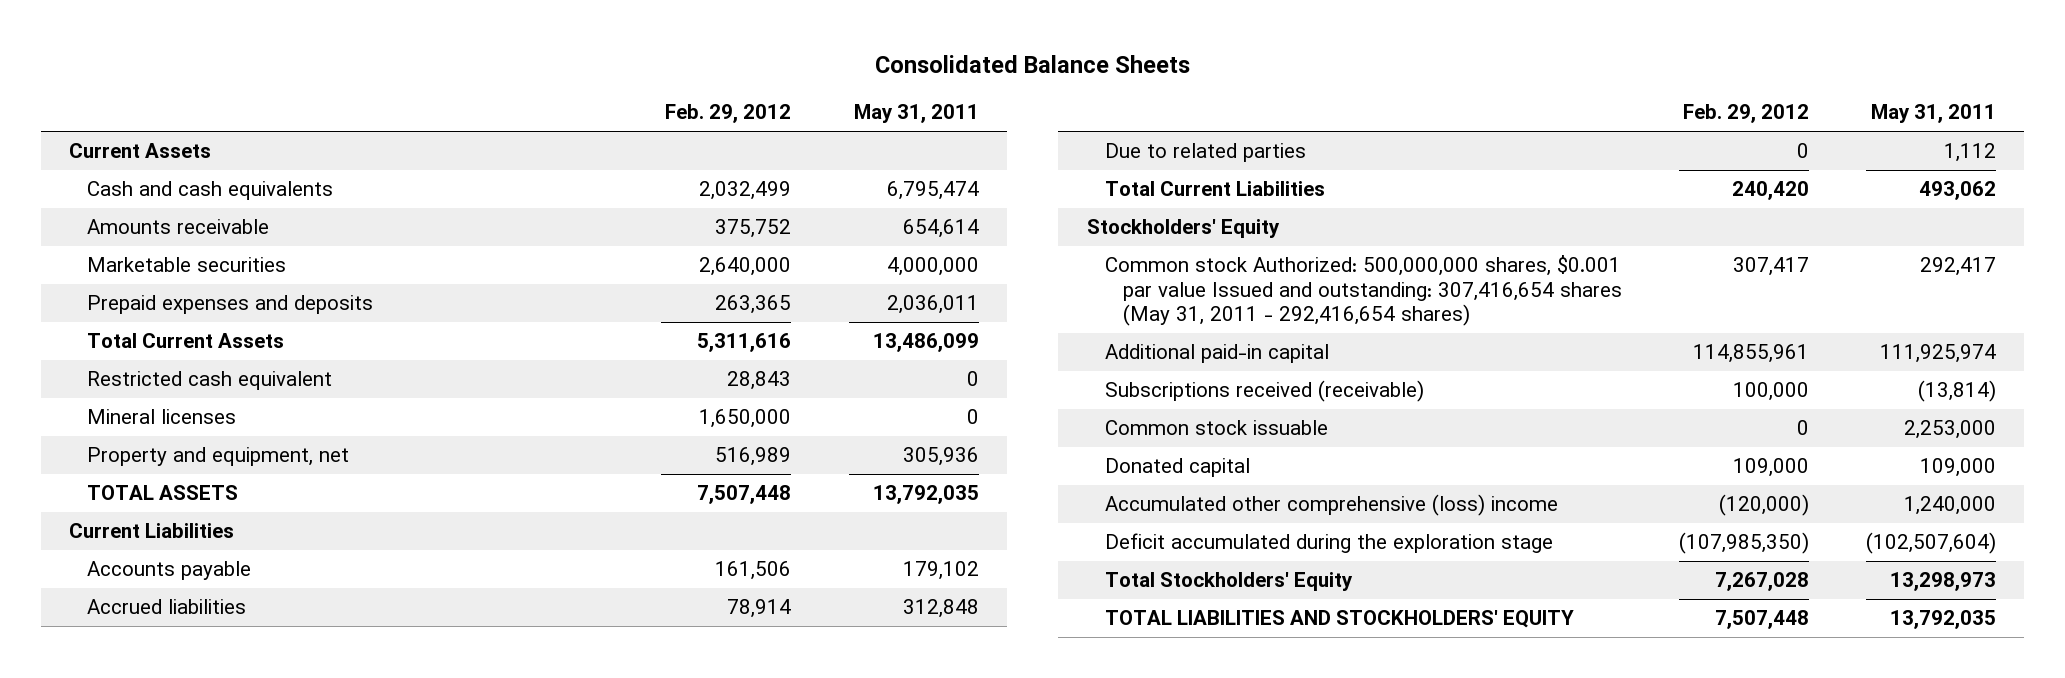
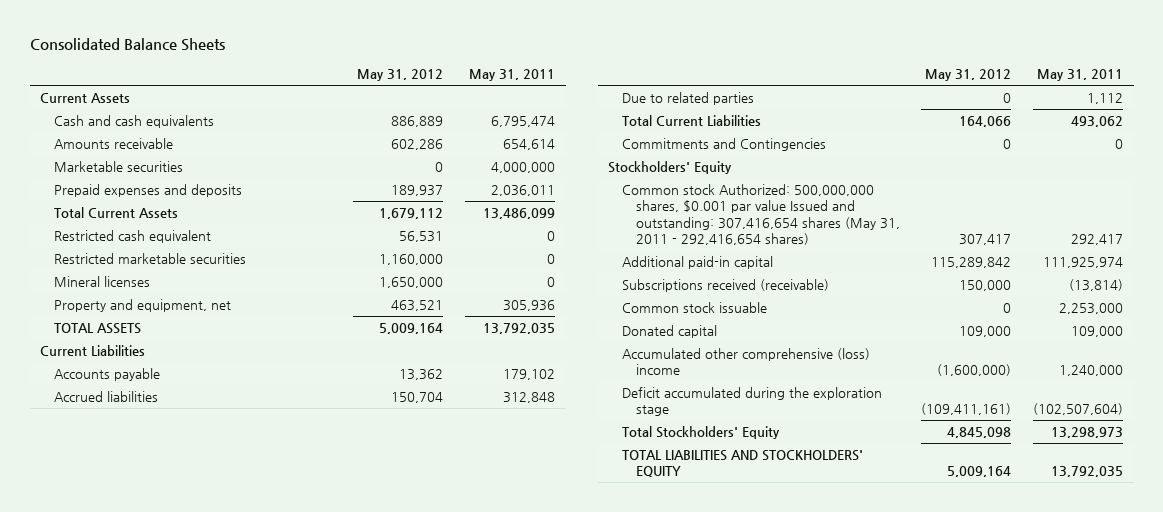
- | Feb. 29, 2012 | May 31, 2011
+ | May 31, 2012 | May 31, 2011
+ Restricted marketable securities | 1,160,000 | 0
+ Commitments and Contingencies | 0 | 0

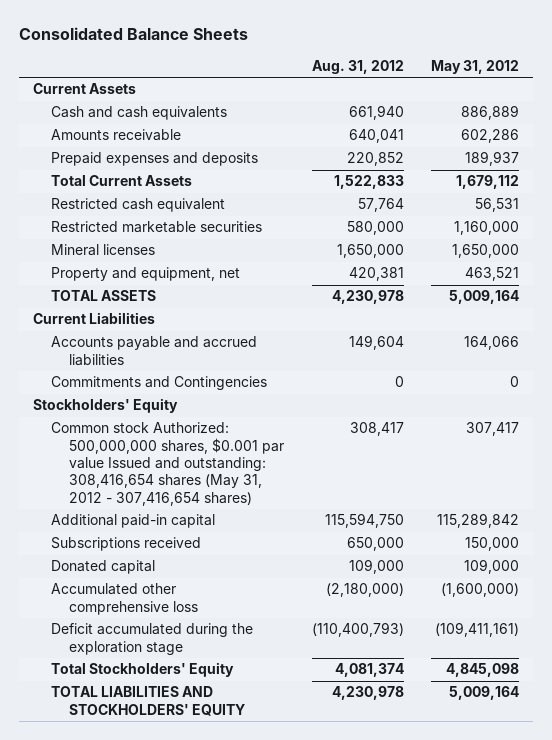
- | May 31, 2012 | May 31, 2011
+ | Aug. 31, 2012 | May 31, 2012
- Marketable securities | 0 | 4,000,000
- Accounts payable | 13,362 | 179,102
- Accrued liabilities | 150,704 | 312,848
- Due to related parties | 0 | 1,112
- Total Current Liabilities | 164,066 | 493,062
+ Accounts payable and accrued liabilities | 149,604 | 164,066
- Common stock Authorized: 500,000,000 shares, $0.001 par value Issued and outstanding: 307,416,654 shares (May 31, 2011 - 292,416,654 shares) | 307,417 | 292,417
+ Common stock Authorized: 500,000,000 shares, $0.001 par value Issued and outstanding: 308,416,654 shares (May 31, 2012 - 307,416,654 shares) | 308,417 | 307,417
- Subscriptions received (receivable) | 150,000 | (13,814)
- Common stock issuable | 0 | 2,253,000
+ Subscriptions received | 650,000 | 150,000
- Accumulated other comprehensive (loss) income | (1,600,000) | 1,240,000
+ Accumulated other comprehensive loss | (2,180,000) | (1,600,000)

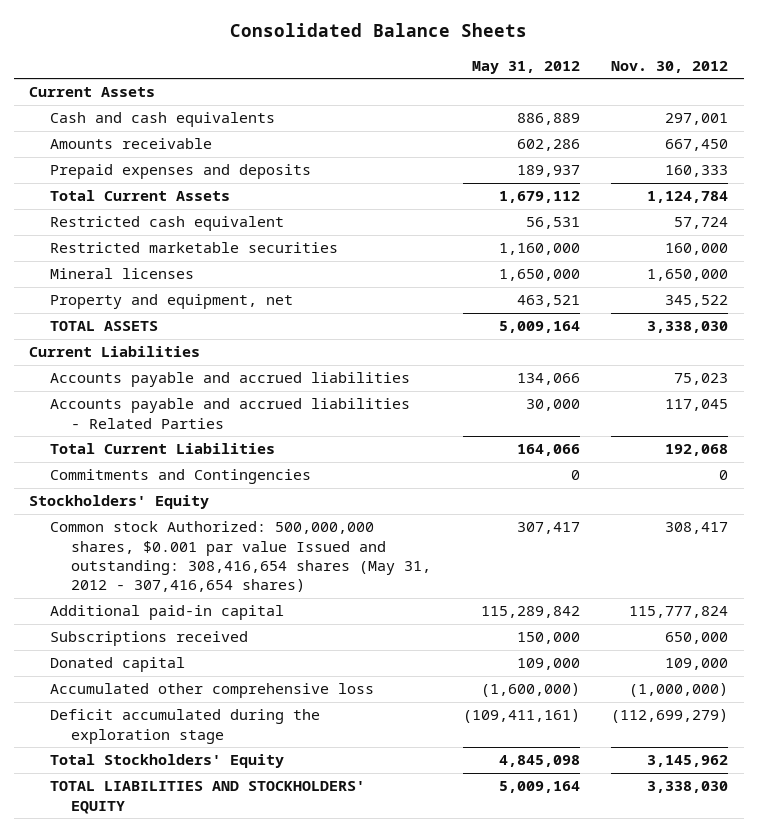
- | Aug. 31, 2012 | May 31, 2012
+ | May 31, 2012 | Nov. 30, 2012
- Accounts payable and accrued liabilities | 149,604 | 164,066
+ Accounts payable and accrued liabilities | 134,066 | 75,023
+ Accounts payable and accrued liabilities - Related Parties | 30,000 | 117,045
+ Total Current Liabilities | 164,066 | 192,068

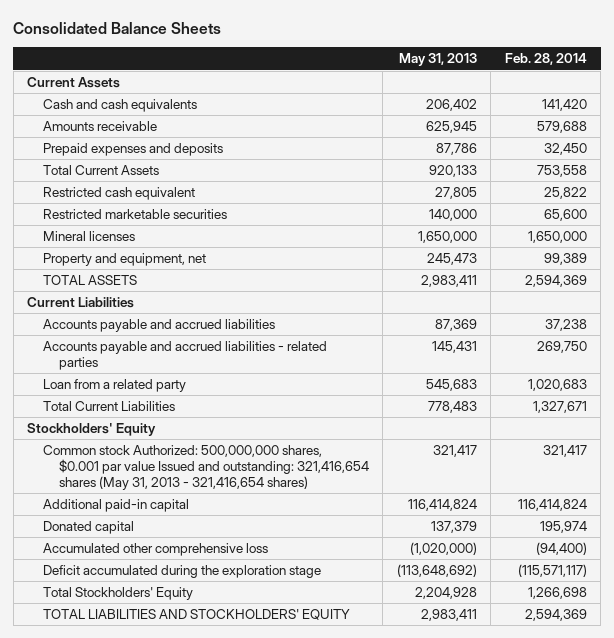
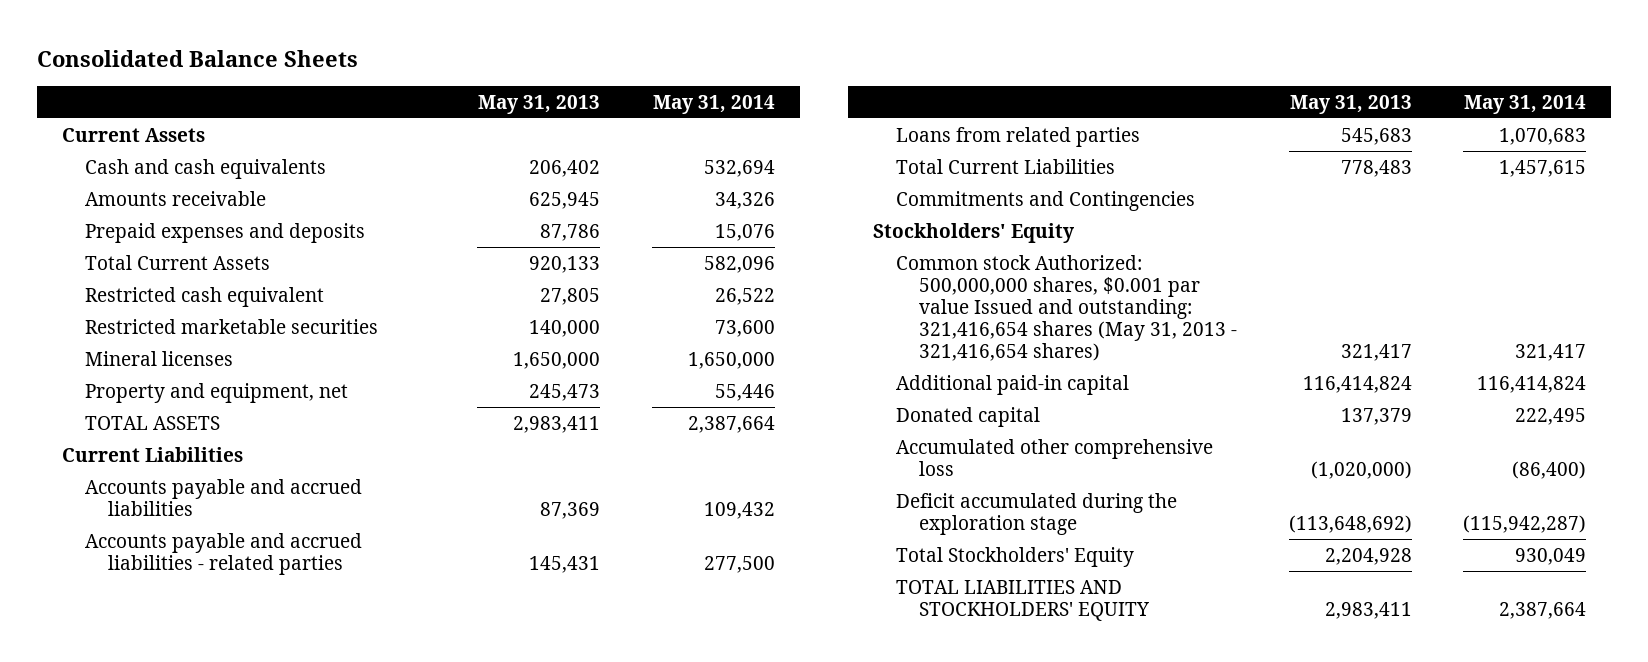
- | May 31, 2013 | Feb. 28, 2014
+ | May 31, 2013 | May 31, 2014
- Loan from a related party | 545,683 | 1,020,683
+ Loans from related parties | 545,683 | 1,070,683
+ Commitments and Contingencies

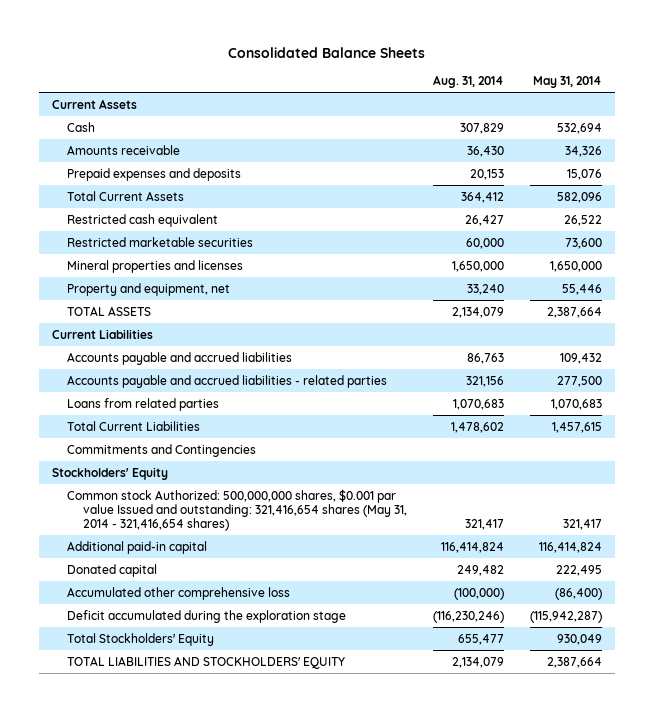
- | May 31, 2013 | May 31, 2014
+ | Aug. 31, 2014 | May 31, 2014
- Cash and cash equivalents | 206,402 | 532,694
+ Cash | 307,829 | 532,694
- Mineral licenses | 1,650,000 | 1,650,000
+ Mineral properties and licenses | 1,650,000 | 1,650,000
- Common stock Authorized: 500,000,000 shares, $0.001 par value Issued and outstanding: 321,416,654 shares (May 31, 2013 - 321,416,654 shares) | 321,417 | 321,417
+ Common stock Authorized: 500,000,000 shares, $0.001 par value Issued and outstanding: 321,416,654 shares (May 31, 2014 - 321,416,654 shares) | 321,417 | 321,417

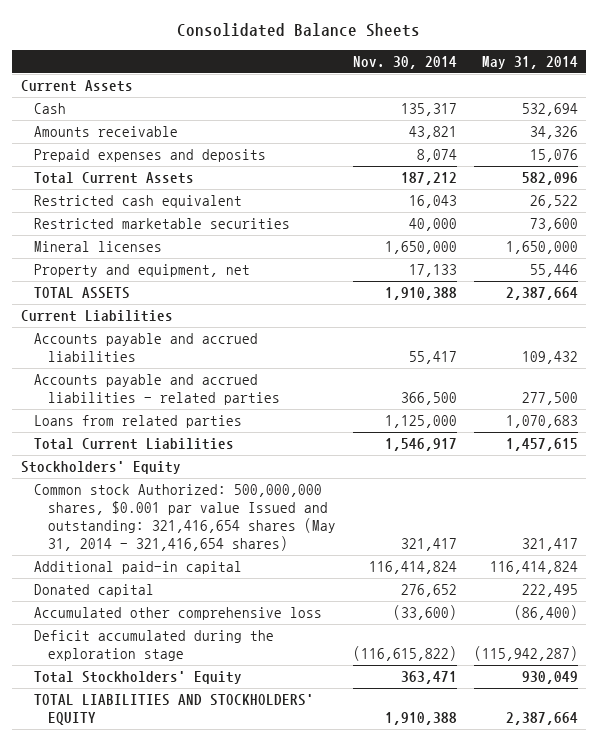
- | Aug. 31, 2014 | May 31, 2014
+ | Nov. 30, 2014 | May 31, 2014
- Mineral properties and licenses | 1,650,000 | 1,650,000
+ Mineral licenses | 1,650,000 | 1,650,000
- Commitments and Contingencies

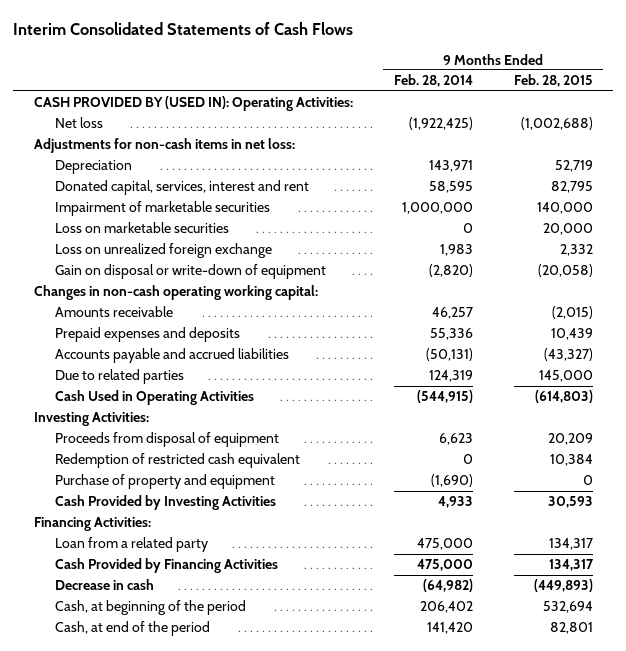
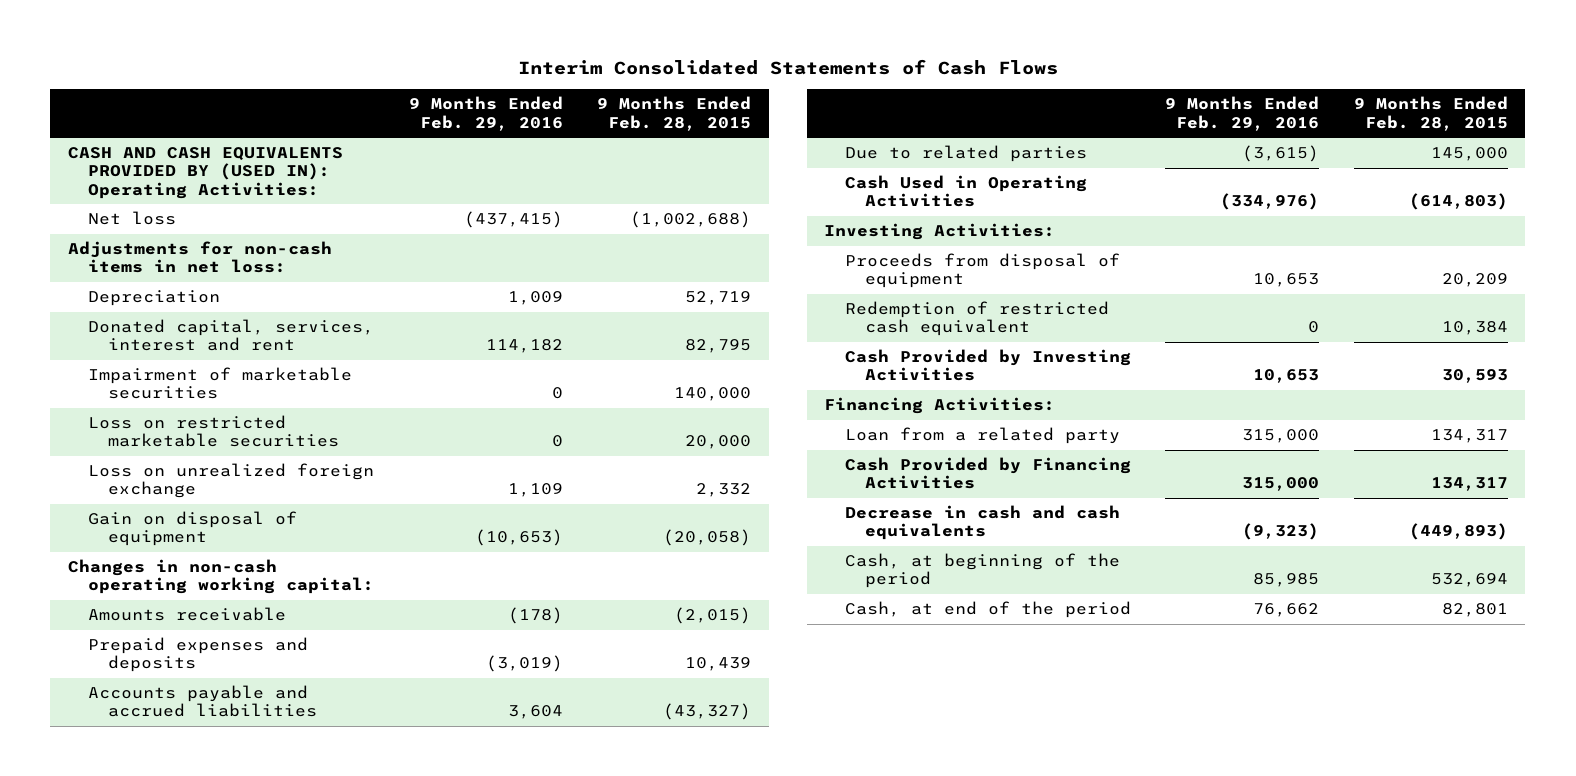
- | 9 Months Ended Feb. 28, 2014 | 9 Months Ended Feb. 28, 2015
+ | 9 Months Ended Feb. 29, 2016 | 9 Months Ended Feb. 28, 2015
- CASH PROVIDED BY (USED IN): Operating Activities:
+ CASH AND CASH EQUIVALENTS PROVIDED BY (USED IN): Operating Activities:
- Loss on marketable securities | 0 | 20,000
+ Loss on restricted marketable securities | 0 | 20,000
- Gain on disposal or write-down of equipment | (2,820) | (20,058)
+ Gain on disposal of equipment | (10,653) | (20,058)
- Purchase of property and equipment | (1,690) | 0
- Decrease in cash | (64,982) | (449,893)
+ Decrease in cash and cash equivalents | (9,323) | (449,893)

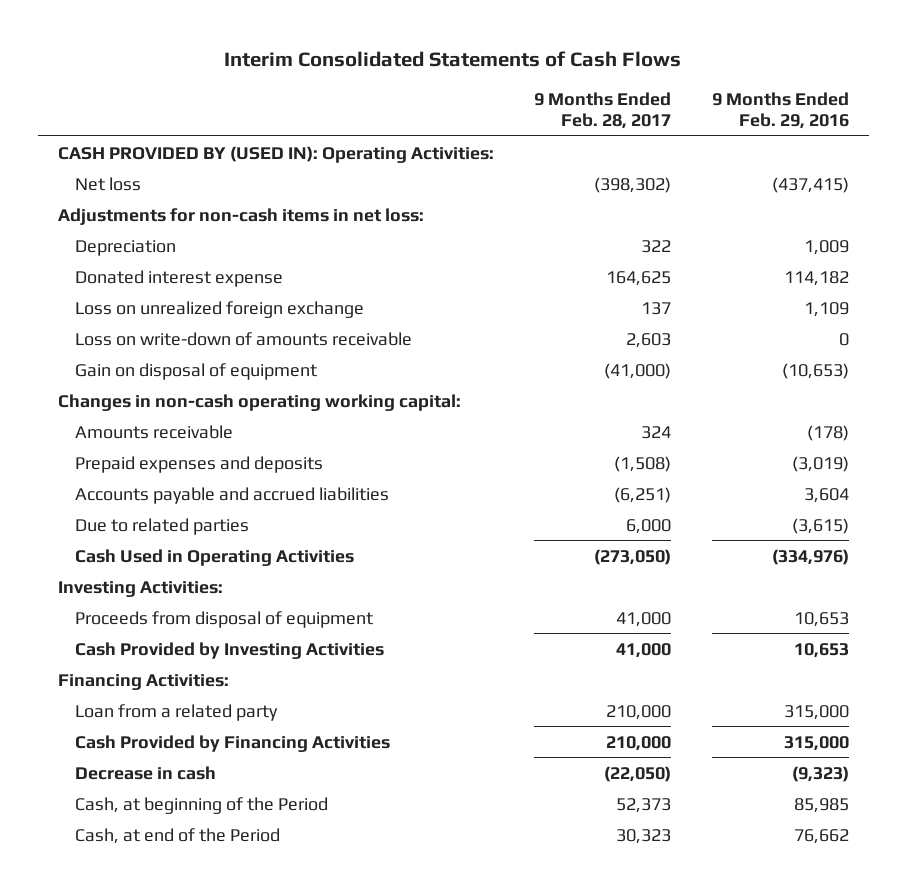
- | 9 Months Ended Feb. 29, 2016 | 9 Months Ended Feb. 28, 2015
+ | 9 Months Ended Feb. 28, 2017 | 9 Months Ended Feb. 29, 2016
- CASH AND CASH EQUIVALENTS PROVIDED BY (USED IN): Operating Activities:
+ CASH PROVIDED BY (USED IN): Operating Activities:
- Donated capital, services, interest and rent | 114,182 | 82,795
- Impairment of marketable securities | 0 | 140,000
- Loss on restricted marketable securities | 0 | 20,000
+ Donated interest expense | 164,625 | 114,182
+ Loss on write-down of amounts receivable | 2,603 | 0
- Redemption of restricted cash equivalent | 0 | 10,384
- Decrease in cash and cash equivalents | (9,323) | (449,893)
- Cash, at beginning of the period | 85,985 | 532,694
- Cash, at end of the period | 76,662 | 82,801
+ Decrease in cash | (22,050) | (9,323)
+ Cash, at beginning of the Period | 52,373 | 85,985
+ Cash, at end of the Period | 30,323 | 76,662

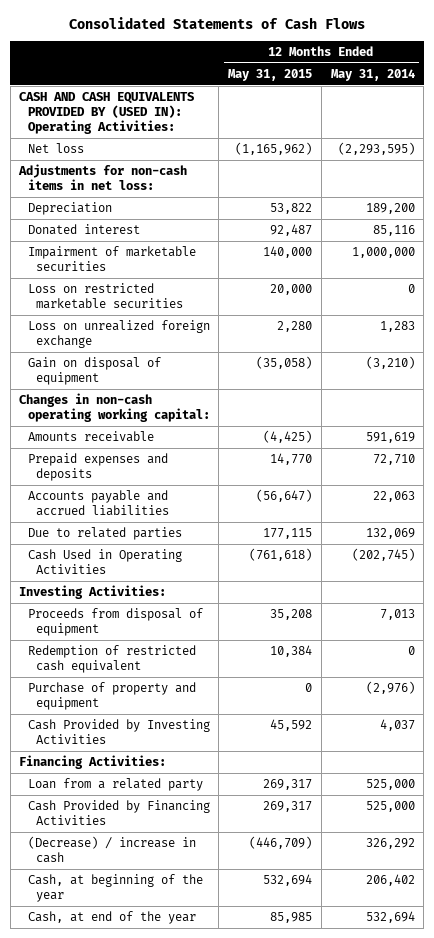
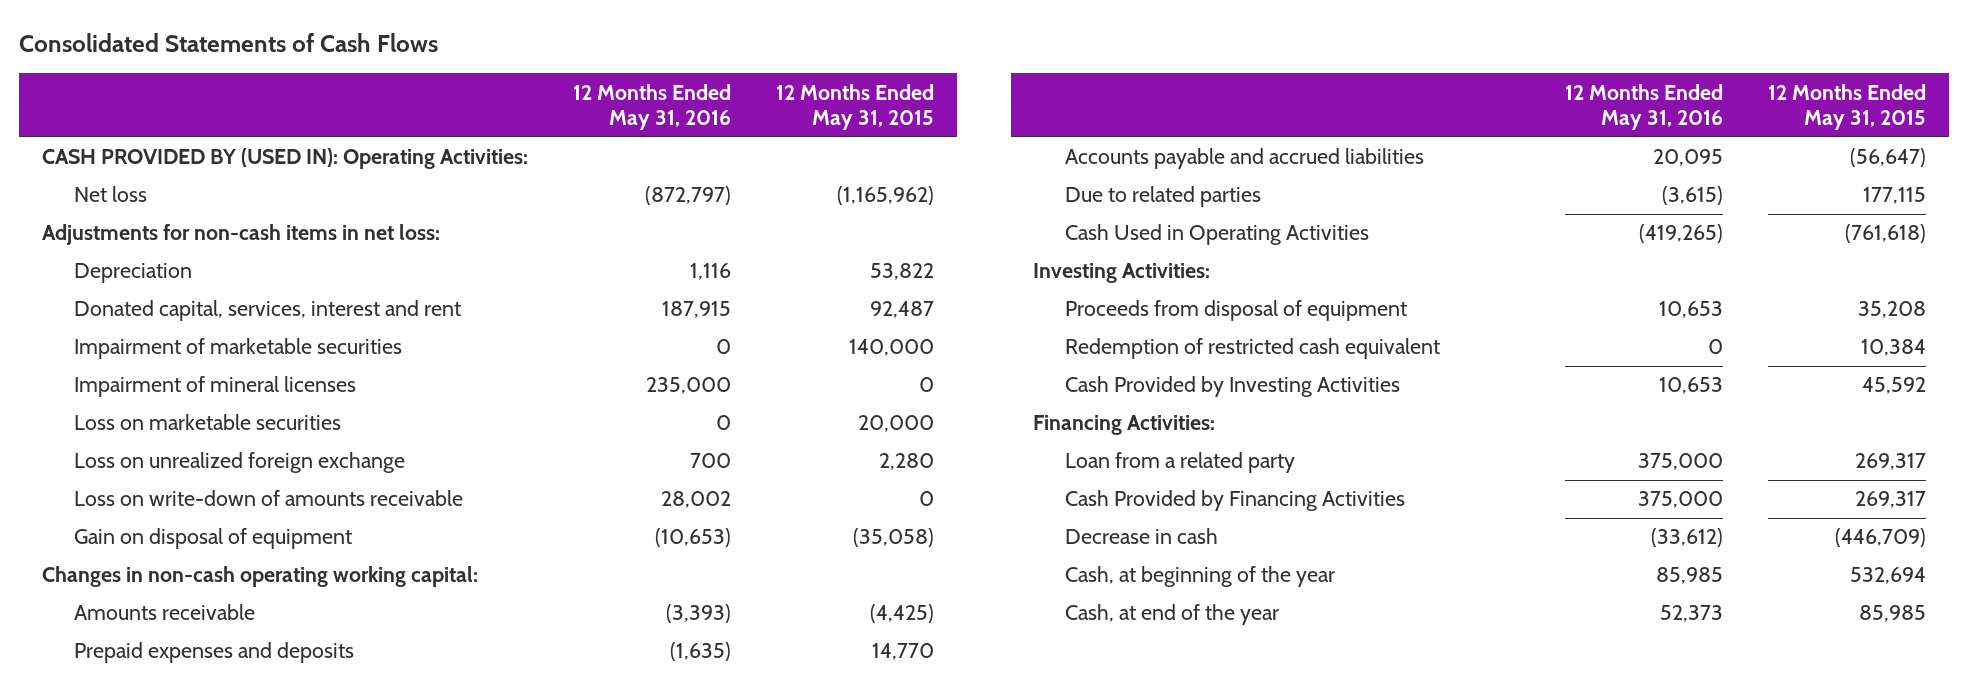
- | 12 Months Ended May 31, 2015 | 12 Months Ended May 31, 2014
+ | 12 Months Ended May 31, 2016 | 12 Months Ended May 31, 2015
- CASH AND CASH EQUIVALENTS PROVIDED BY (USED IN): Operating Activities:
+ CASH PROVIDED BY (USED IN): Operating Activities:
- Donated interest | 92,487 | 85,116
+ Donated capital, services, interest and rent | 187,915 | 92,487
- Loss on restricted marketable securities | 20,000 | 0
+ Impairment of mineral licenses | 235,000 | 0
+ Loss on marketable securities | 0 | 20,000
+ Loss on write-down of amounts receivable | 28,002 | 0
- Purchase of property and equipment | 0 | (2,976)
- (Decrease) / increase in cash | (446,709) | 326,292
+ Decrease in cash | (33,612) | (446,709)

